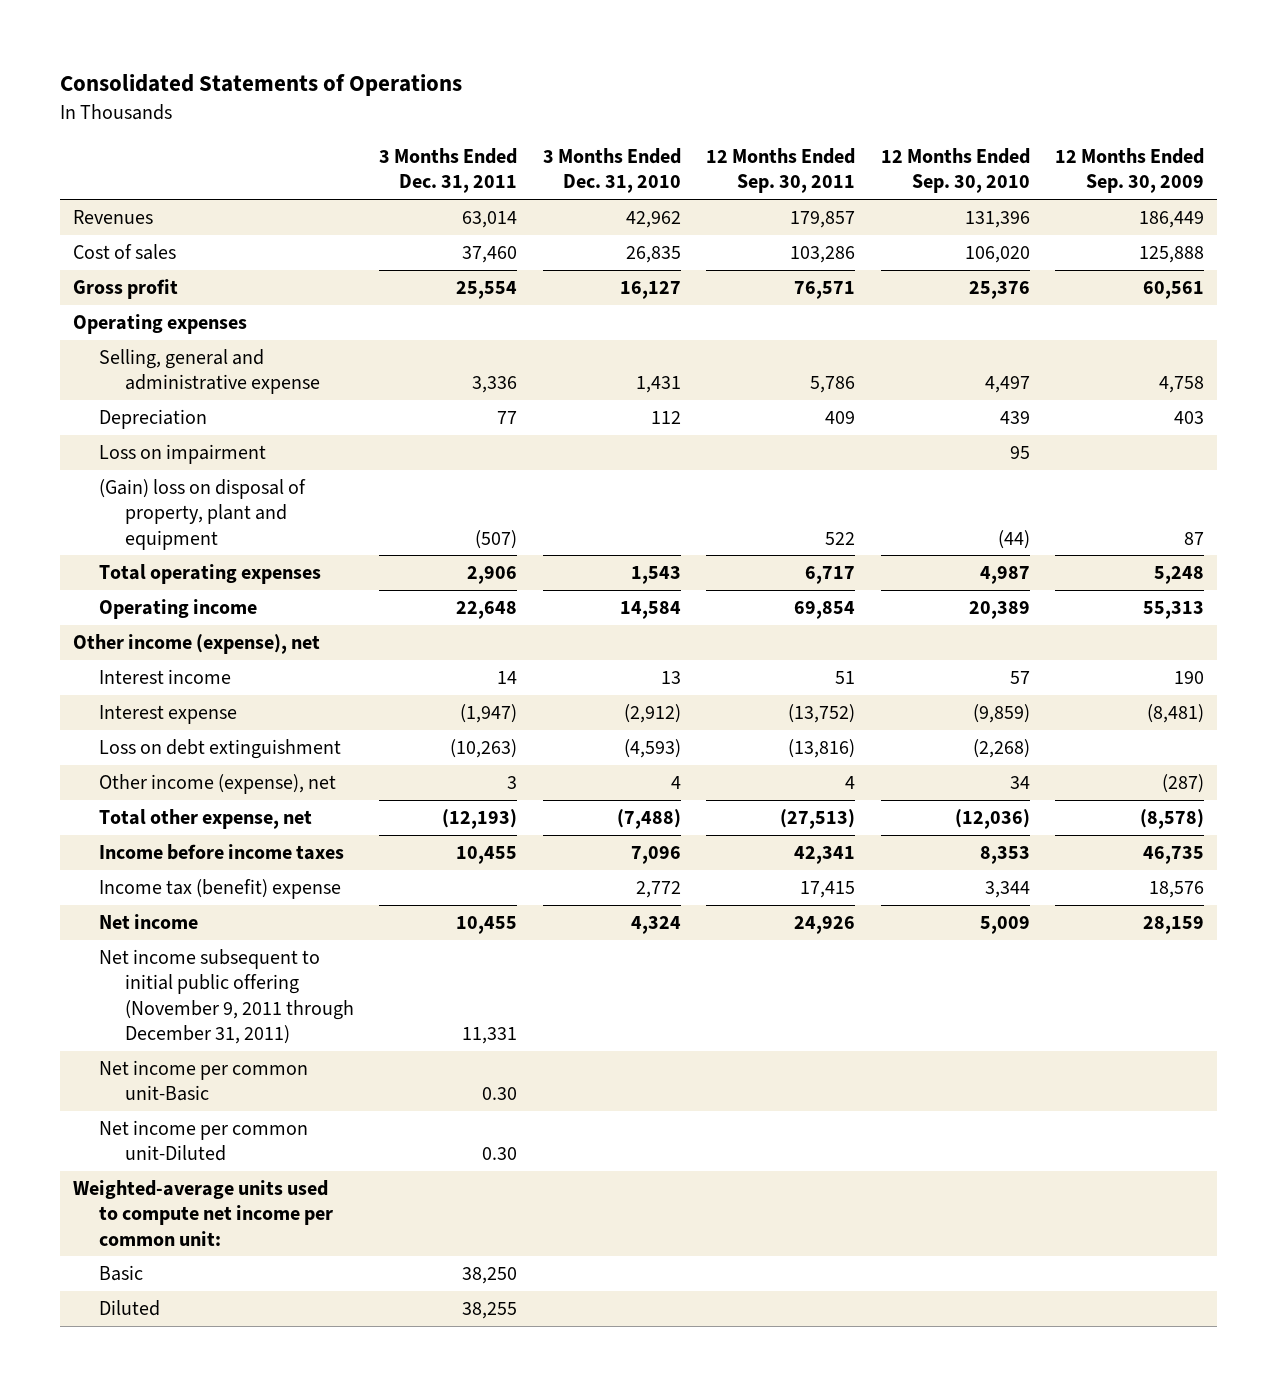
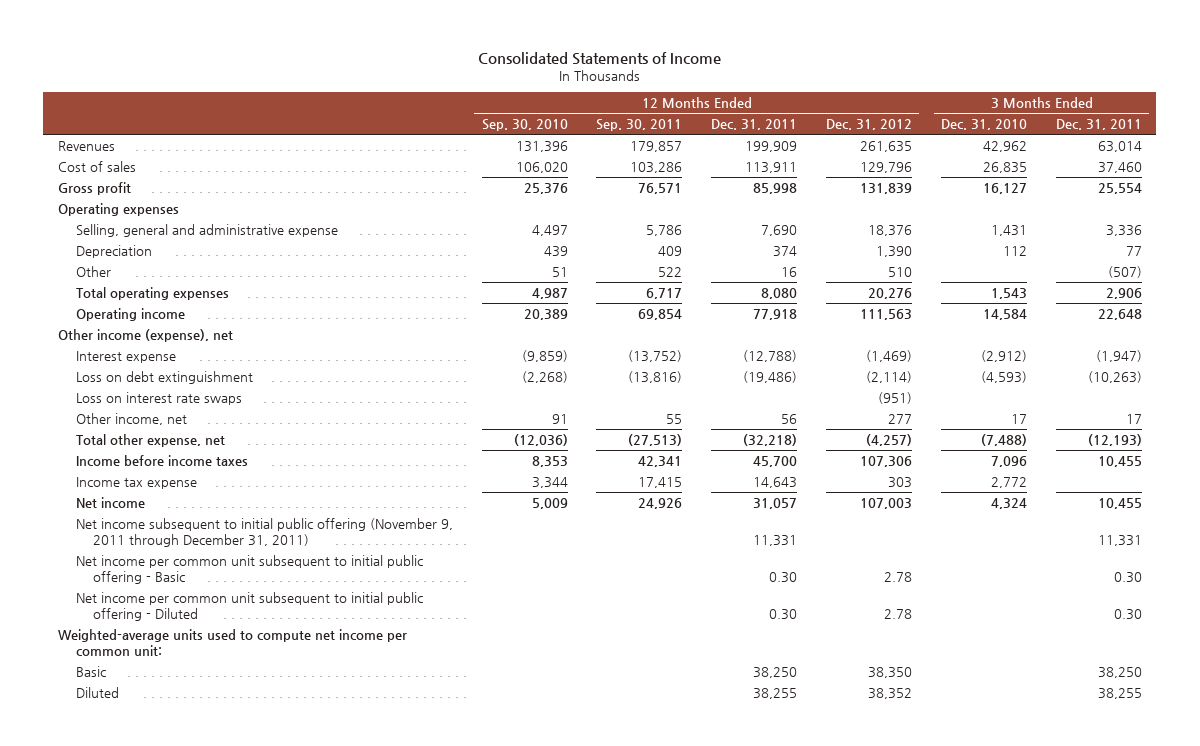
- Consolidated Statements of Operations
+ Consolidated Statements of Income
- | 3 Months Ended Dec. 31, 2011 | 3 Months Ended Dec. 31, 2010 | 12 Months Ended Sep. 30, 2011 | 12 Months Ended Sep. 30, 2010 | 12 Months Ended Sep. 30, 2009
+ | 12 Months Ended Sep. 30, 2010 | 12 Months Ended Sep. 30, 2011 | 12 Months Ended Dec. 31, 2011 | 12 Months Ended Dec. 31, 2012 | 3 Months Ended Dec. 31, 2010 | 3 Months Ended Dec. 31, 2011
- Loss on impairment | | | | 95 |
- (Gain) loss on disposal of property, plant and equipment | (507) | | 522 | (44) | 87
+ Other | 51 | 522 | 16 | 510 | | (507)
- Interest income | 14 | 13 | 51 | 57 | 190
- Other income (expense), net | 3 | 4 | 4 | 34 | (287)
+ Loss on interest rate swaps | | | | (951) | |
+ Other income, net | 91 | 55 | 56 | 277 | 17 | 17
- Income tax (benefit) expense | | 2,772 | 17,415 | 3,344 | 18,576
+ Income tax expense | 3,344 | 17,415 | 14,643 | 303 | 2,772 |
- Net income per common unit-Basic | 0.30 | | | |
- Net income per common unit-Diluted | 0.30 | | | |
+ Net income per common unit subsequent to initial public offering - Basic | | | 0.30 | 2.78 | | 0.30
+ Net income per common unit subsequent to initial public offering - Diluted | | | 0.30 | 2.78 | | 0.30

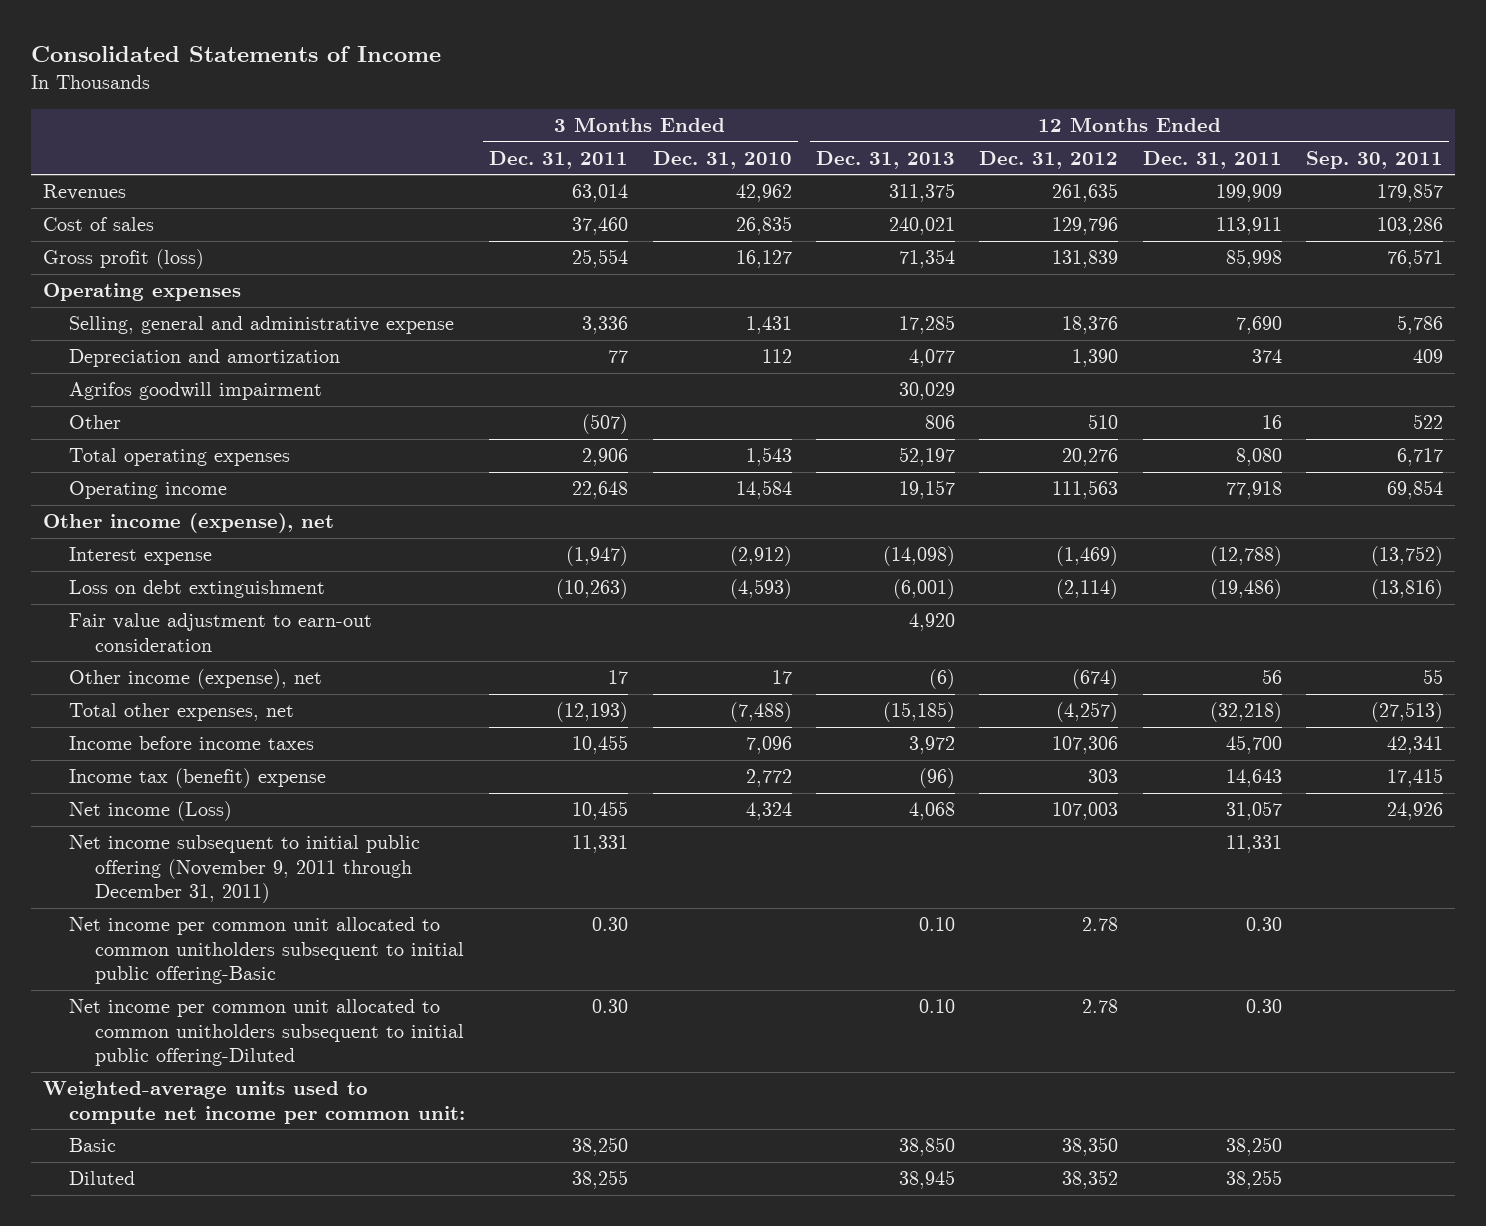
- | 12 Months Ended Sep. 30, 2010 | 12 Months Ended Sep. 30, 2011 | 12 Months Ended Dec. 31, 2011 | 12 Months Ended Dec. 31, 2012 | 3 Months Ended Dec. 31, 2010 | 3 Months Ended Dec. 31, 2011
+ | 3 Months Ended Dec. 31, 2011 | 3 Months Ended Dec. 31, 2010 | 12 Months Ended Dec. 31, 2013 | 12 Months Ended Dec. 31, 2012 | 12 Months Ended Dec. 31, 2011 | 12 Months Ended Sep. 30, 2011
- Gross profit | 25,376 | 76,571 | 85,998 | 131,839 | 16,127 | 25,554
+ Gross profit (loss) | 25,554 | 16,127 | 71,354 | 131,839 | 85,998 | 76,571
- Depreciation | 439 | 409 | 374 | 1,390 | 112 | 77
+ Depreciation and amortization | 77 | 112 | 4,077 | 1,390 | 374 | 409
+ Agrifos goodwill impairment | | | 30,029 | | |
- Loss on interest rate swaps | | | | (951) | |
- Other income, net | 91 | 55 | 56 | 277 | 17 | 17
- Total other expense, net | (12,036) | (27,513) | (32,218) | (4,257) | (7,488) | (12,193)
+ Fair value adjustment to earn-out consideration | | | 4,920 | | |
+ Other income (expense), net | 17 | 17 | (6) | (674) | 56 | 55
+ Total other expenses, net | (12,193) | (7,488) | (15,185) | (4,257) | (32,218) | (27,513)
- Income tax expense | 3,344 | 17,415 | 14,643 | 303 | 2,772 |
- Net income | 5,009 | 24,926 | 31,057 | 107,003 | 4,324 | 10,455
+ Income tax (benefit) expense | | 2,772 | (96) | 303 | 14,643 | 17,415
+ Net income (Loss) | 10,455 | 4,324 | 4,068 | 107,003 | 31,057 | 24,926
- Net income per common unit subsequent to initial public offering - Basic | | | 0.30 | 2.78 | | 0.30
- Net income per common unit subsequent to initial public offering - Diluted | | | 0.30 | 2.78 | | 0.30
+ Net income per common unit allocated to common unitholders subsequent to initial public offering-Basic | 0.30 | | 0.10 | 2.78 | 0.30 |
+ Net income per common unit allocated to common unitholders subsequent to initial public offering-Diluted | 0.30 | | 0.10 | 2.78 | 0.30 |

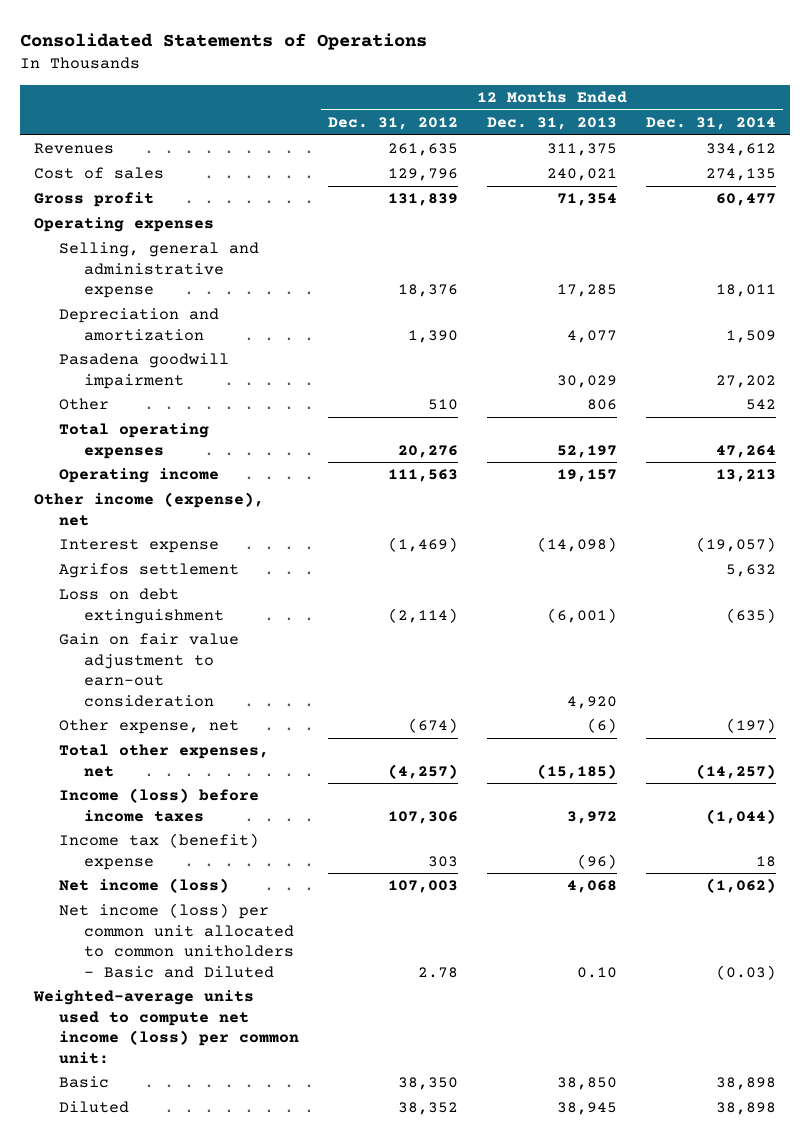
- Consolidated Statements of Income
+ Consolidated Statements of Operations
- | 3 Months Ended Dec. 31, 2011 | 3 Months Ended Dec. 31, 2010 | 12 Months Ended Dec. 31, 2013 | 12 Months Ended Dec. 31, 2012 | 12 Months Ended Dec. 31, 2011 | 12 Months Ended Sep. 30, 2011
+ | 12 Months Ended Dec. 31, 2012 | 12 Months Ended Dec. 31, 2013 | 12 Months Ended Dec. 31, 2014
- Gross profit (loss) | 25,554 | 16,127 | 71,354 | 131,839 | 85,998 | 76,571
+ Gross profit | 131,839 | 71,354 | 60,477
- Agrifos goodwill impairment | | | 30,029 | | |
+ Pasadena goodwill impairment | | 30,029 | 27,202
+ Agrifos settlement | | | 5,632
- Fair value adjustment to earn-out consideration | | | 4,920 | | |
- Other income (expense), net | 17 | 17 | (6) | (674) | 56 | 55
+ Gain on fair value adjustment to earn-out consideration | | 4,920 |
+ Other expense, net | (674) | (6) | (197)
- Income before income taxes | 10,455 | 7,096 | 3,972 | 107,306 | 45,700 | 42,341
+ Income (loss) before income taxes | 107,306 | 3,972 | (1,044)
- Net income (Loss) | 10,455 | 4,324 | 4,068 | 107,003 | 31,057 | 24,926
- Net income subsequent to initial public offering (November 9, 2011 through December 31, 2011) | 11,331 | | | | 11,331 |
- Net income per common unit allocated to common unitholders subsequent to initial public offering-Basic | 0.30 | | 0.10 | 2.78 | 0.30 |
- Net income per common unit allocated to common unitholders subsequent to initial public offering-Diluted | 0.30 | | 0.10 | 2.78 | 0.30 |
- Weighted-average units used to compute net income per common unit:
+ Net income (loss) | 107,003 | 4,068 | (1,062)
+ Net income (loss) per common unit allocated to common unitholders - Basic and Diluted | 2.78 | 0.10 | (0.03)
+ Weighted-average units used to compute net income (loss) per common unit:

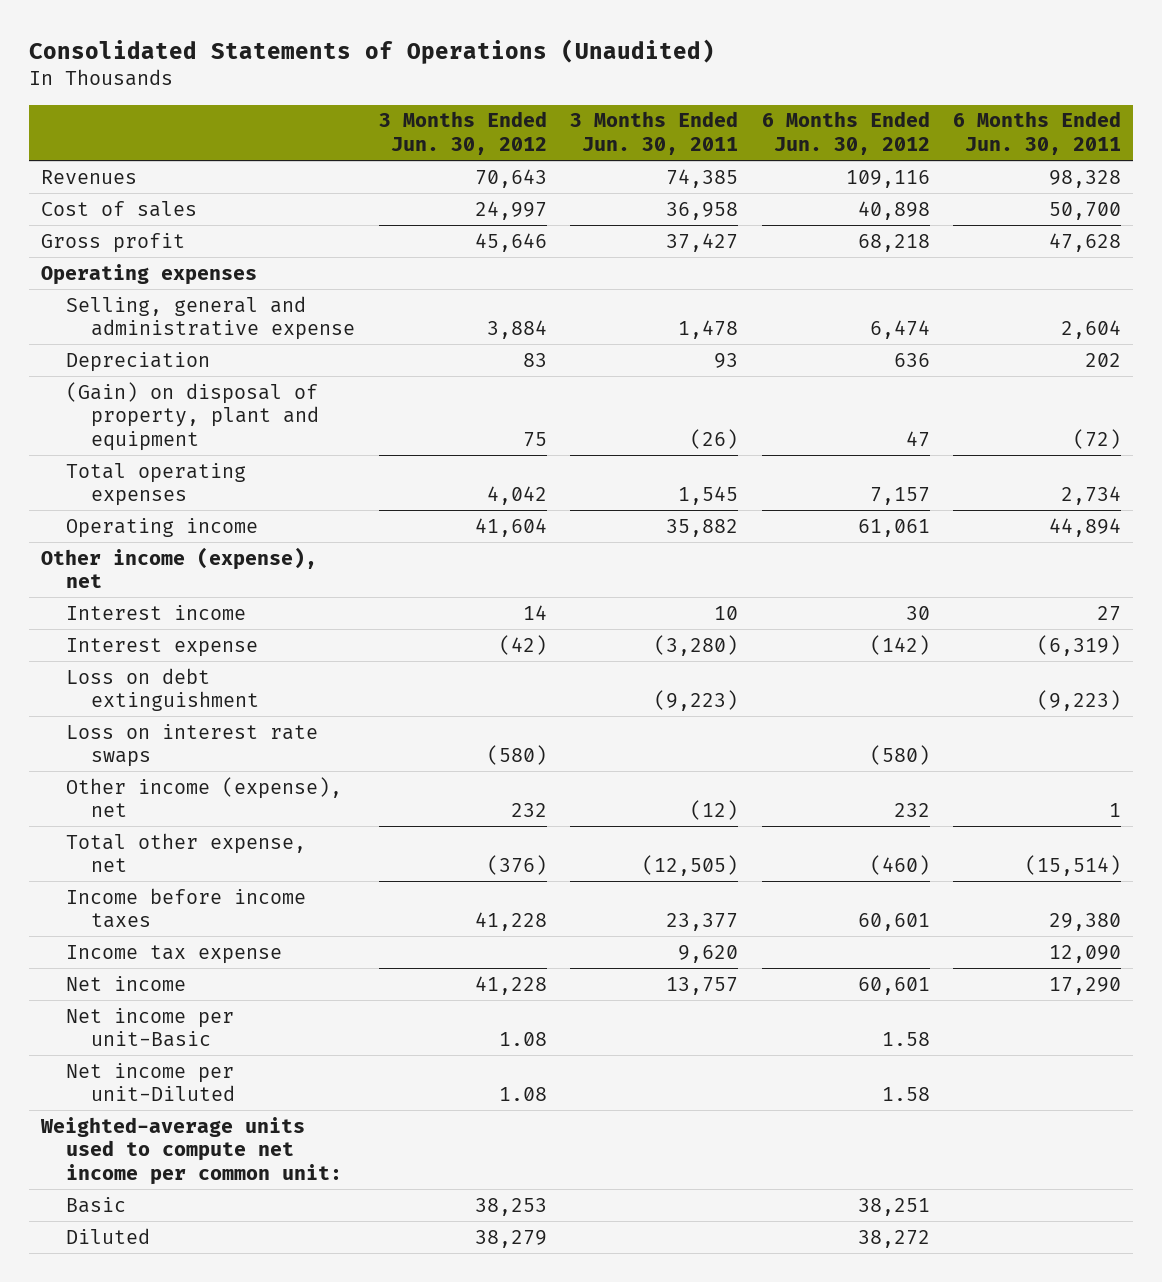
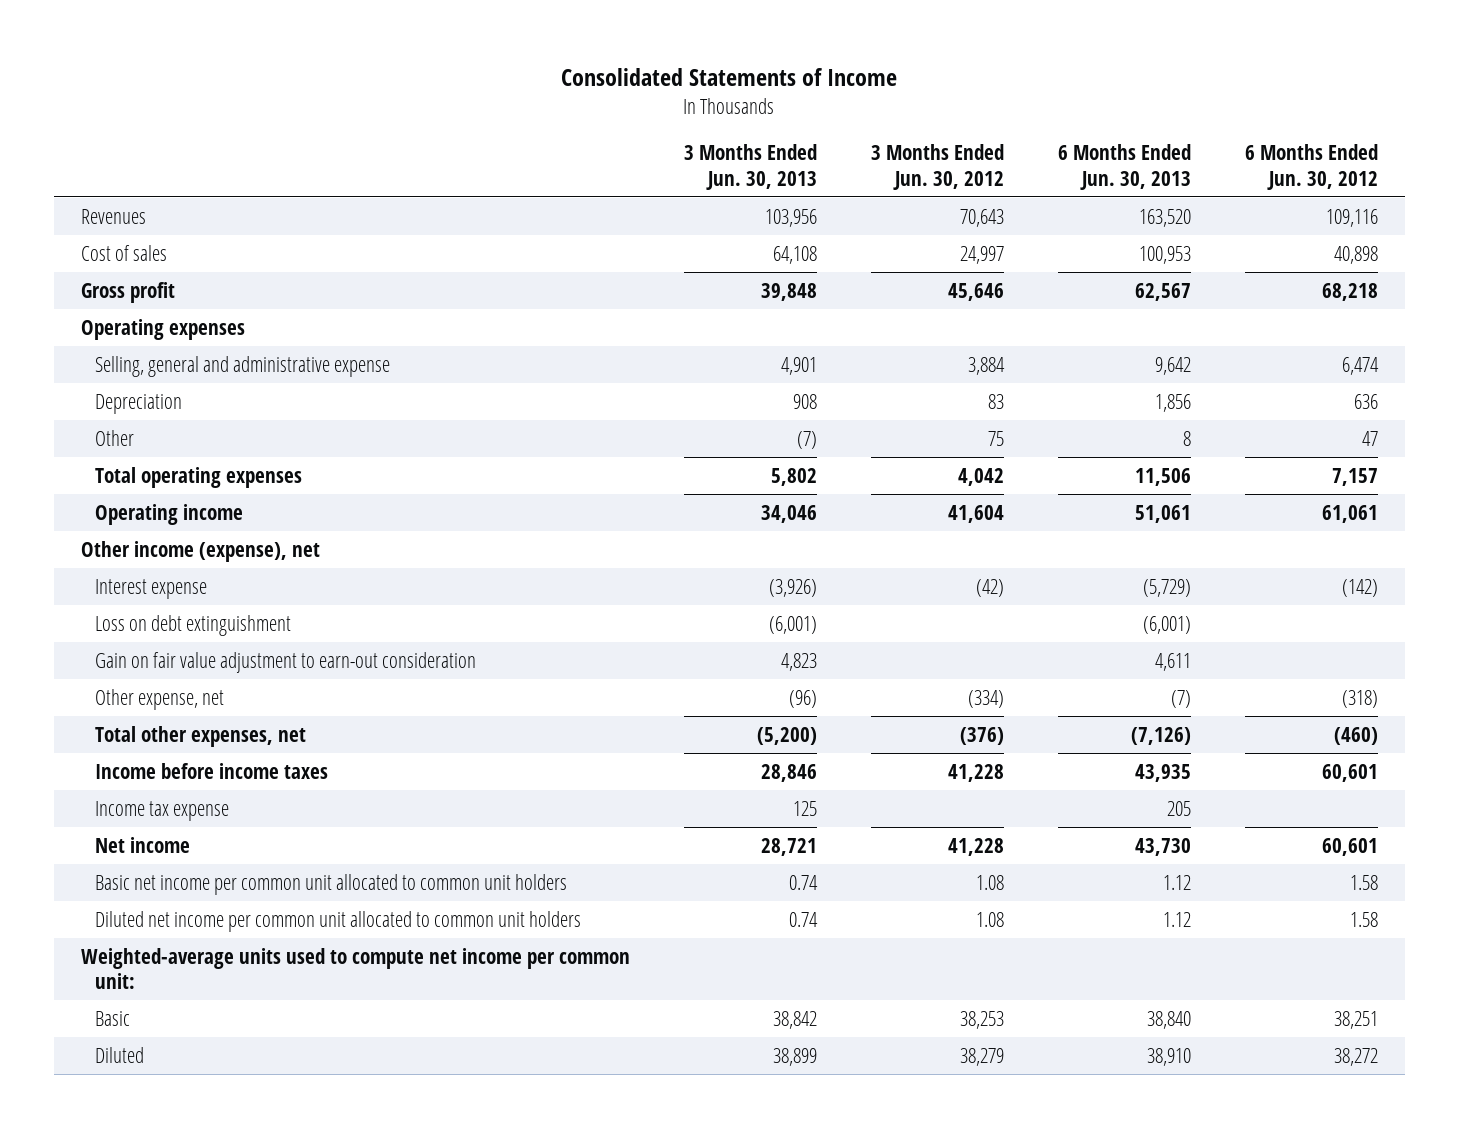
- Consolidated Statements of Operations (Unaudited)
+ Consolidated Statements of Income
- | 3 Months Ended Jun. 30, 2012 | 3 Months Ended Jun. 30, 2011 | 6 Months Ended Jun. 30, 2012 | 6 Months Ended Jun. 30, 2011
+ | 3 Months Ended Jun. 30, 2013 | 3 Months Ended Jun. 30, 2012 | 6 Months Ended Jun. 30, 2013 | 6 Months Ended Jun. 30, 2012
- (Gain) on disposal of property, plant and equipment | 75 | (26) | 47 | (72)
+ Other | (7) | 75 | 8 | 47
- Interest income | 14 | 10 | 30 | 27
- Loss on interest rate swaps | (580) | | (580) |
- Other income (expense), net | 232 | (12) | 232 | 1
- Total other expense, net | (376) | (12,505) | (460) | (15,514)
+ Gain on fair value adjustment to earn-out consideration | 4,823 | | 4,611 |
+ Other expense, net | (96) | (334) | (7) | (318)
+ Total other expenses, net | (5,200) | (376) | (7,126) | (460)
- Net income per unit-Basic | 1.08 | | 1.58 |
- Net income per unit-Diluted | 1.08 | | 1.58 |
+ Basic net income per common unit allocated to common unit holders | 0.74 | 1.08 | 1.12 | 1.58
+ Diluted net income per common unit allocated to common unit holders | 0.74 | 1.08 | 1.12 | 1.58

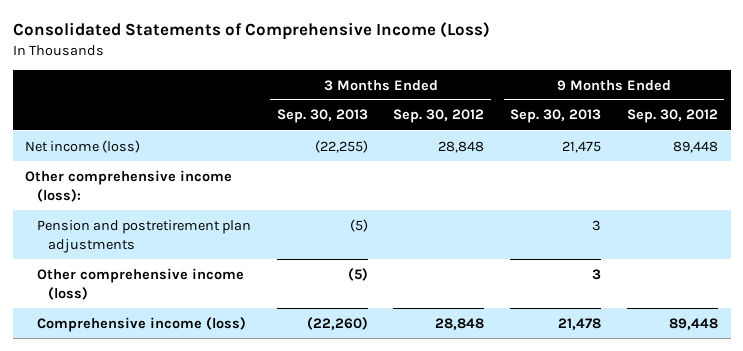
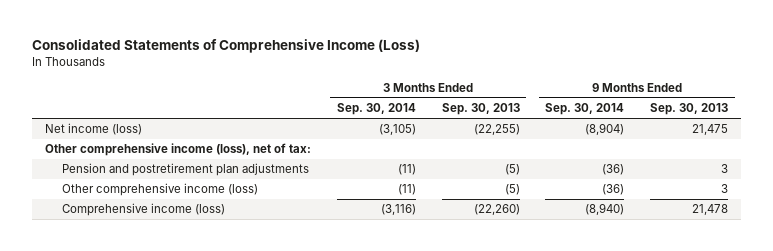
- | 3 Months Ended Sep. 30, 2013 | 3 Months Ended Sep. 30, 2012 | 9 Months Ended Sep. 30, 2013 | 9 Months Ended Sep. 30, 2012
+ | 3 Months Ended Sep. 30, 2014 | 3 Months Ended Sep. 30, 2013 | 9 Months Ended Sep. 30, 2014 | 9 Months Ended Sep. 30, 2013
- Other comprehensive income (loss):
+ Other comprehensive income (loss), net of tax:

